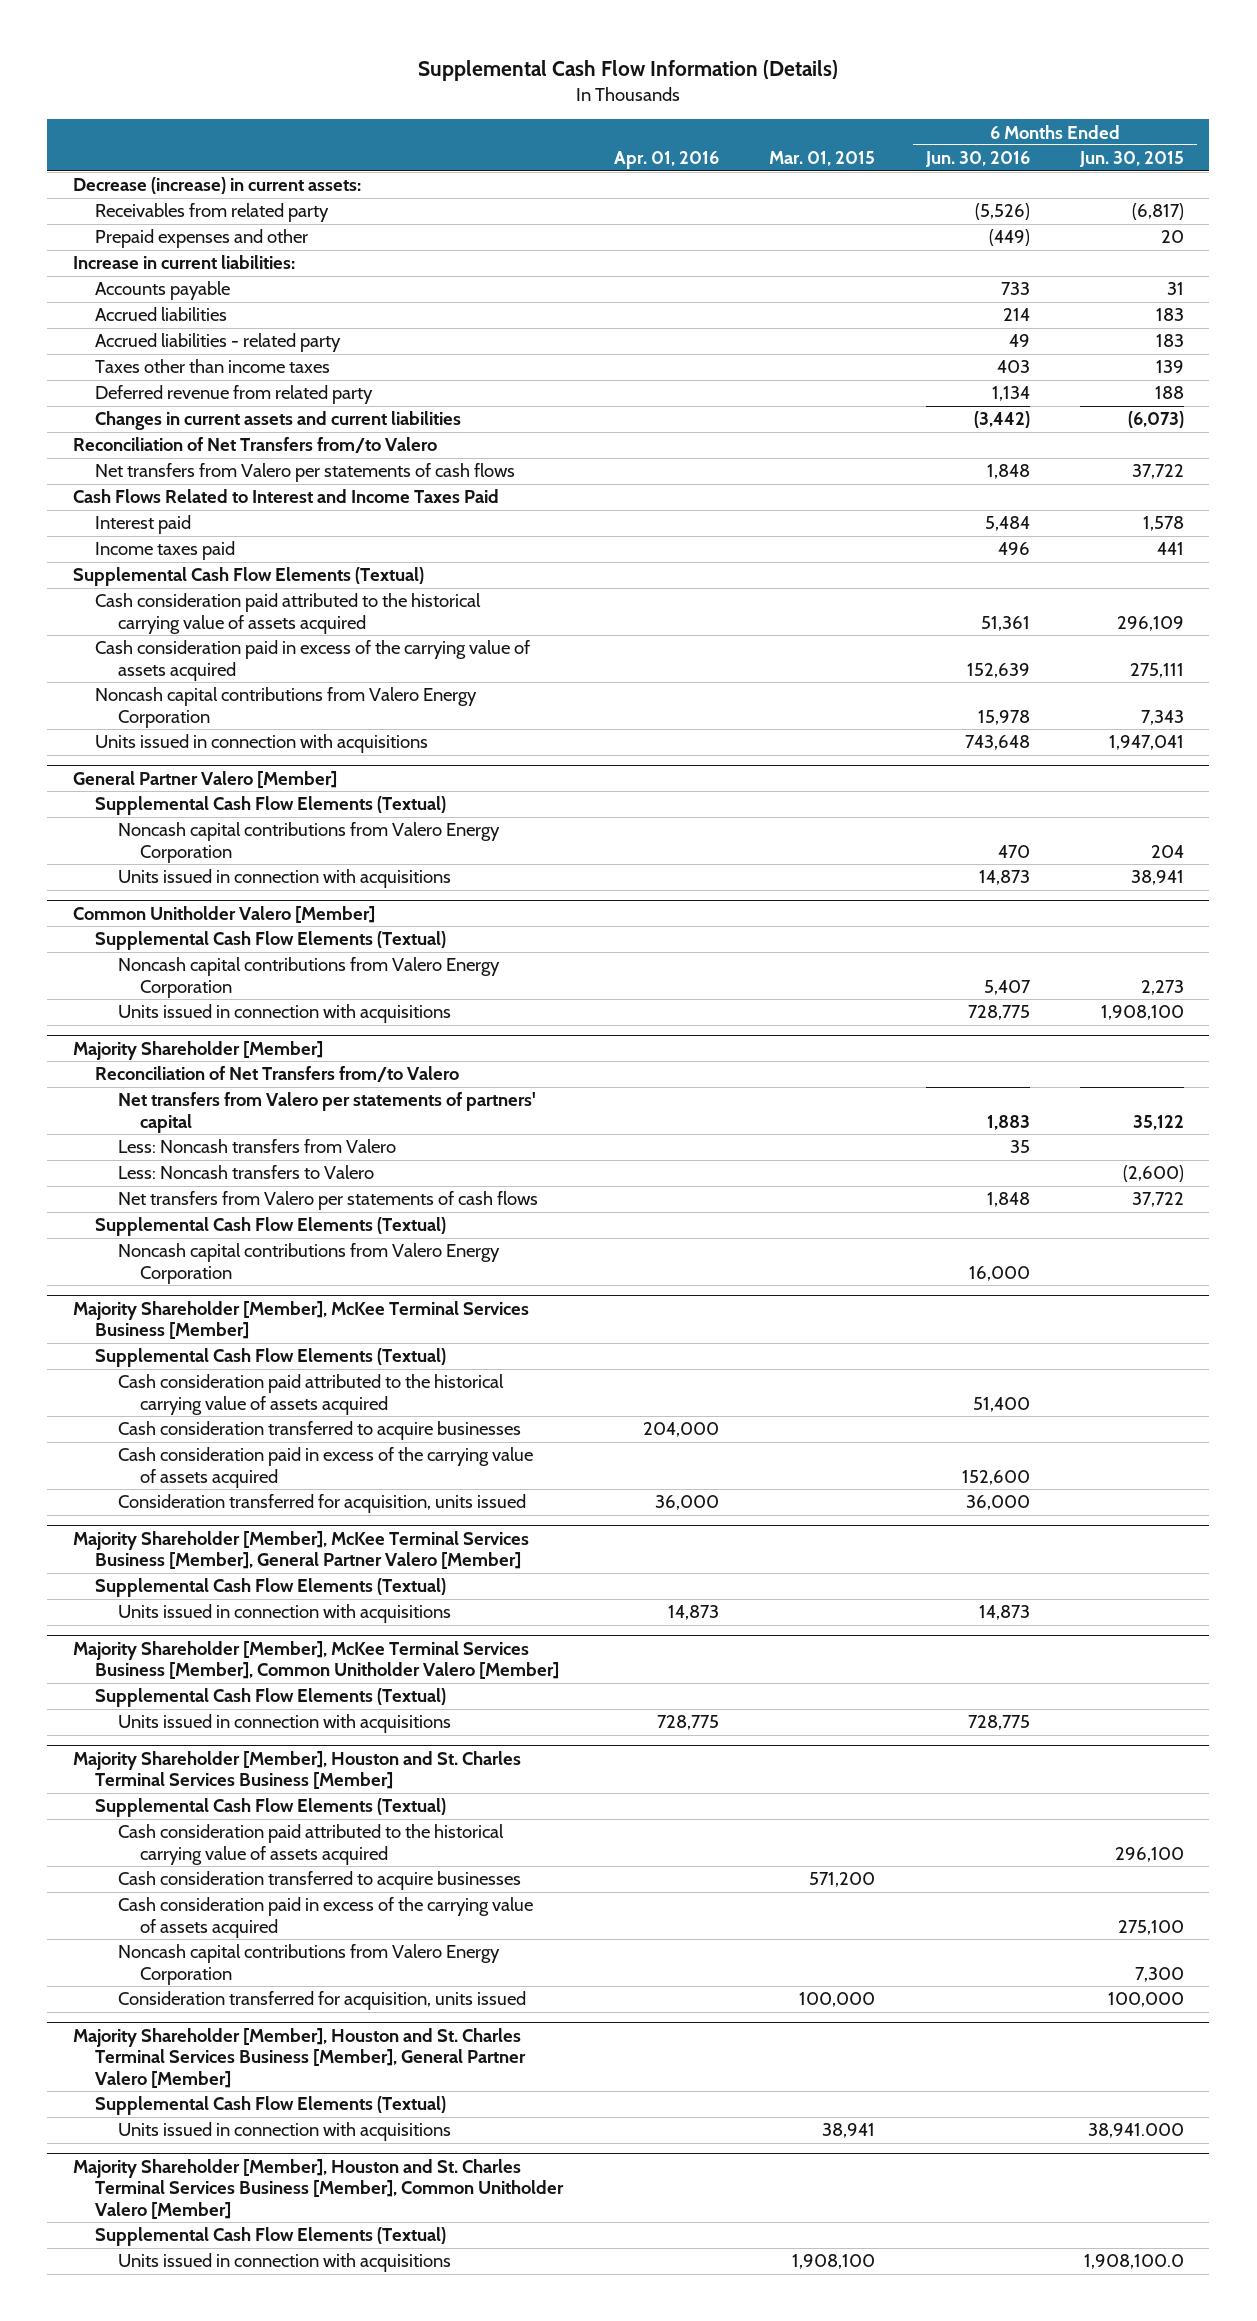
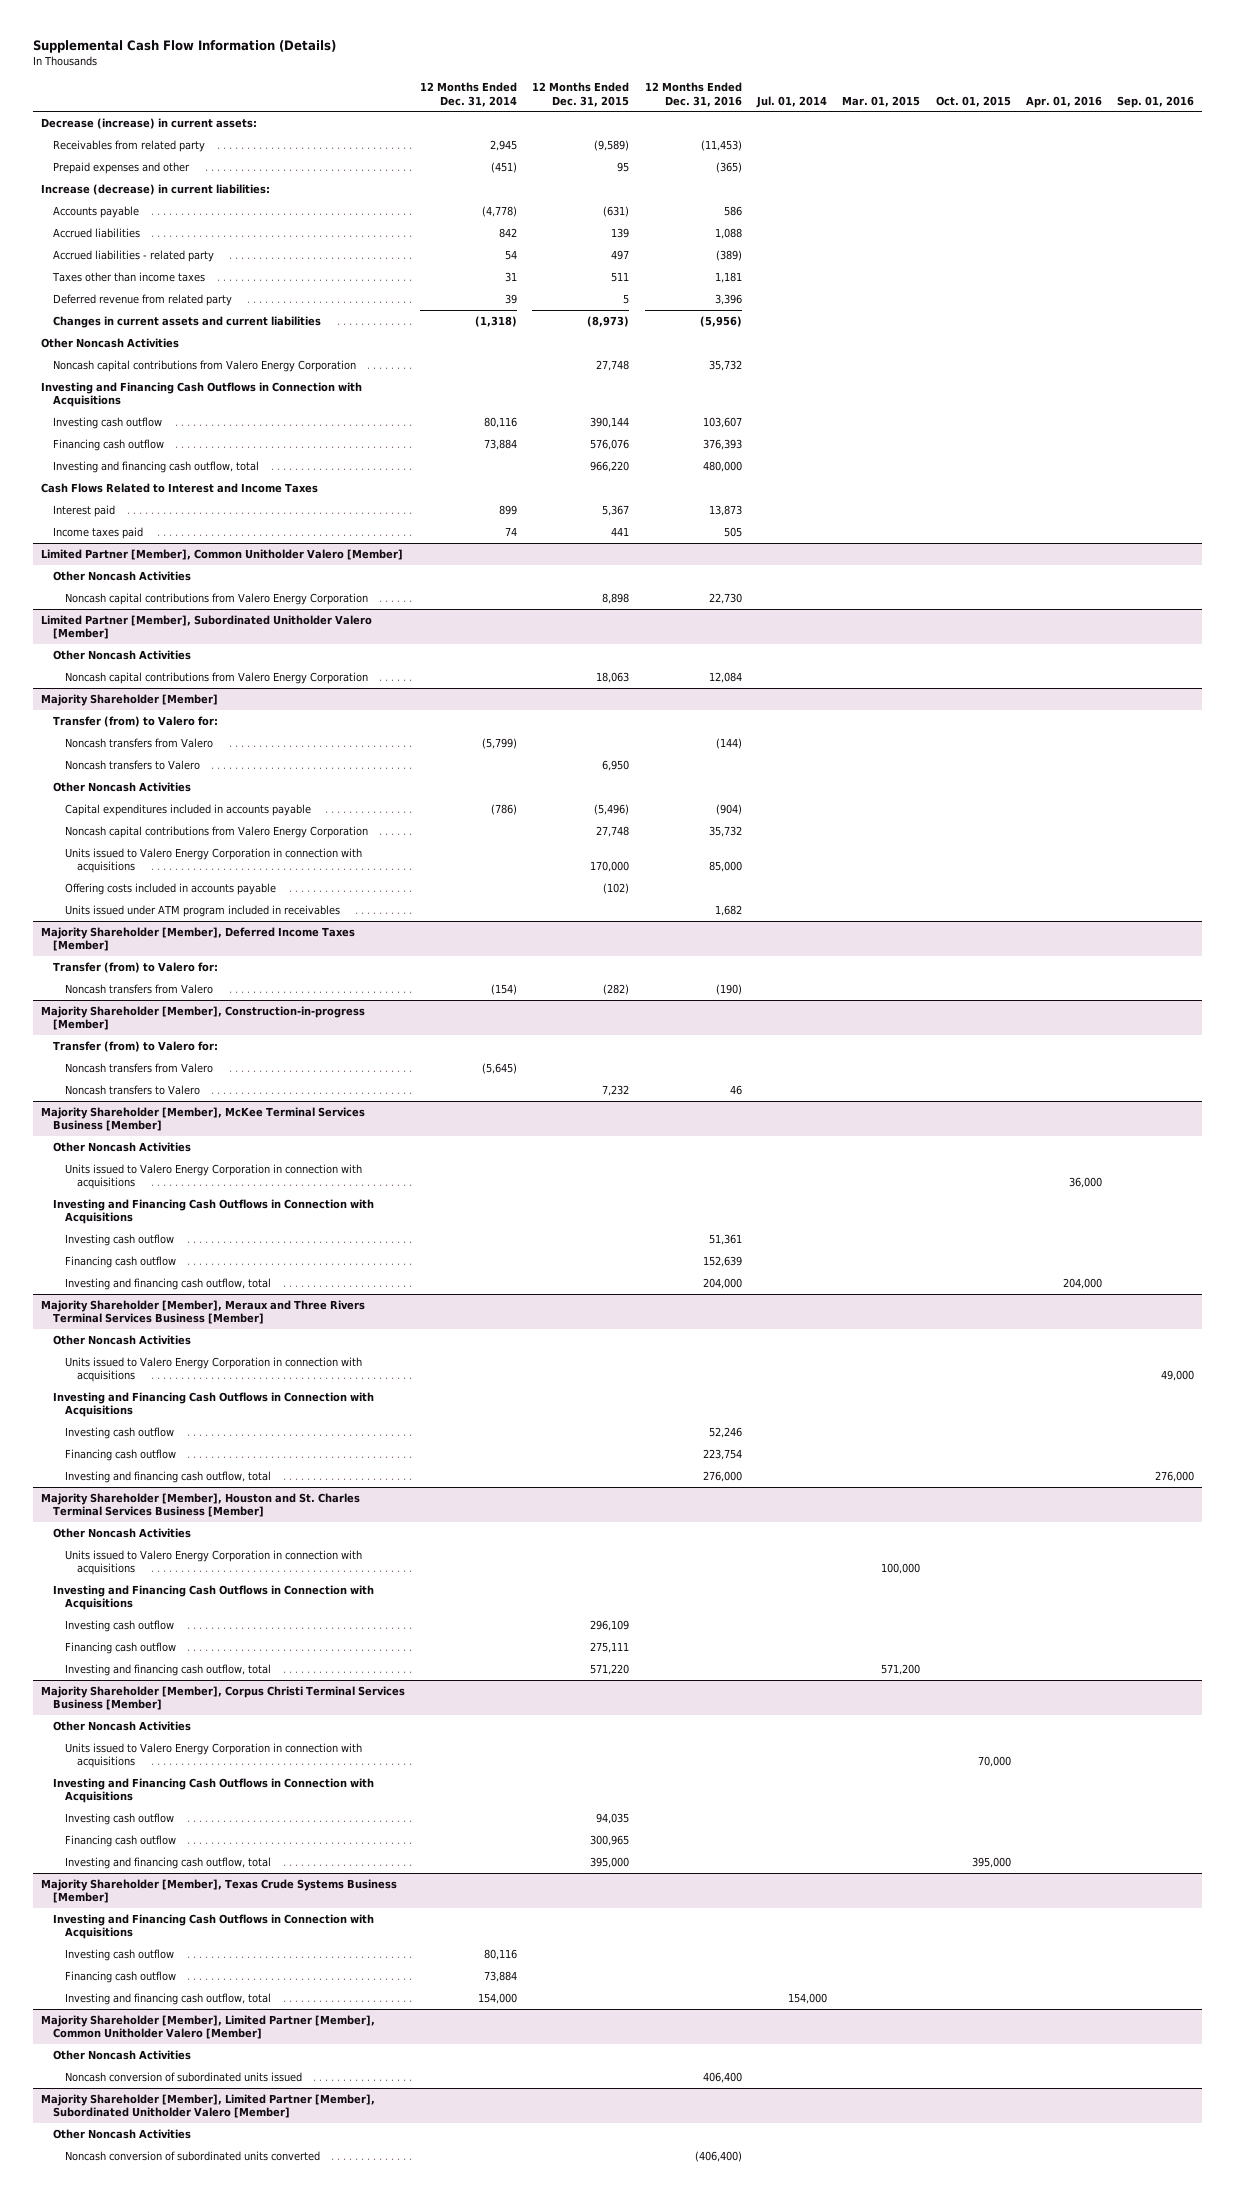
- | Apr. 01, 2016 | Mar. 01, 2015 | 6 Months Ended Jun. 30, 2016 | 6 Months Ended Jun. 30, 2015
+ | 12 Months Ended Dec. 31, 2014 | 12 Months Ended Dec. 31, 2015 | 12 Months Ended Dec. 31, 2016 | Jul. 01, 2014 | Mar. 01, 2015 | Oct. 01, 2015 | Apr. 01, 2016 | Sep. 01, 2016
- Increase in current liabilities:
+ Increase (decrease) in current liabilities:
- Reconciliation of Net Transfers from/to Valero
- Net transfers from Valero per statements of cash flows | | | 1,848 | 37,722
- Cash Flows Related to Interest and Income Taxes Paid
+ Other Noncash Activities
moved up: Noncash capital contributions from Valero Energy Corporation | | 27,748 | 35,732 | | | | |
+ Investing and Financing Cash Outflows in Connection with Acquisitions
+ Investing cash outflow | 80,116 | 390,144 | 103,607 | | | | |
+ Financing cash outflow | 73,884 | 576,076 | 376,393 | | | | |
+ Investing and financing cash outflow, total | | 966,220 | 480,000 | | | | |
+ Cash Flows Related to Interest and Income Taxes
- Supplemental Cash Flow Elements (Textual)
- Cash consideration paid attributed to the historical carrying value of assets acquired | | | 51,361 | 296,109
- Cash consideration paid in excess of the carrying value of assets acquired | | | 152,639 | 275,111
- Units issued in connection with acquisitions | | | 743,648 | 1,947,041
- General Partner Valero [Member]
- Supplemental Cash Flow Elements (Textual)
- Noncash capital contributions from Valero Energy Corporation | | | 470 | 204
- Units issued in connection with acquisitions | | | 14,873 | 38,941
- Common Unitholder Valero [Member]
- Supplemental Cash Flow Elements (Textual)
+ Limited Partner [Member], Common Unitholder Valero [Member]
+ Other Noncash Activities
- Units issued in connection with acquisitions | | | 728,775 | 1,908,100
+ Limited Partner [Member], Subordinated Unitholder Valero [Member]
+ Other Noncash Activities
+ Noncash capital contributions from Valero Energy Corporation | | 18,063 | 12,084 | | | | |
@ Majority Shareholder [Member]
- Reconciliation of Net Transfers from/to Valero
- Net transfers from Valero per statements of partners' capital | | | 1,883 | 35,122
- Less: Noncash transfers from Valero | | | 35 |
- Less: Noncash transfers to Valero | | | | (2,600)
- Net transfers from Valero per statements of cash flows | | | 1,848 | 37,722
- Supplemental Cash Flow Elements (Textual)
+ Transfer (from) to Valero for:
+ Noncash transfers from Valero | (5,799) | | (144) | | | | |
+ Noncash transfers to Valero | | 6,950 | | | | | |
+ Other Noncash Activities
+ Capital expenditures included in accounts payable | (786) | (5,496) | (904) | | | | |
+ Units issued to Valero Energy Corporation in connection with acquisitions | | 170,000 | 85,000 | | | | |
+ Offering costs included in accounts payable | | (102) | | | | | |
+ Units issued under ATM program included in receivables | | | 1,682 | | | | |
+ Majority Shareholder [Member], Deferred Income Taxes [Member]
+ Transfer (from) to Valero for:
+ Noncash transfers from Valero | (154) | (282) | (190) | | | | |
+ Majority Shareholder [Member], Construction-in-progress [Member]
+ Transfer (from) to Valero for:
+ Noncash transfers from Valero | (5,645) | | | | | | |
+ Noncash transfers to Valero | | 7,232 | 46 | | | | |
@ Majority Shareholder [Member], McKee Terminal Services Business [Member]
- Supplemental Cash Flow Elements (Textual)
- Cash consideration paid attributed to the historical carrying value of assets acquired | | | 51,400 |
- Cash consideration transferred to acquire businesses | 204,000 | | |
- Cash consideration paid in excess of the carrying value of assets acquired | | | 152,600 |
- Consideration transferred for acquisition, units issued | 36,000 | | 36,000 |
- Majority Shareholder [Member], McKee Terminal Services Business [Member], General Partner Valero [Member]
- Supplemental Cash Flow Elements (Textual)
- Units issued in connection with acquisitions | 14,873 | | 14,873 |
- Majority Shareholder [Member], McKee Terminal Services Business [Member], Common Unitholder Valero [Member]
- Supplemental Cash Flow Elements (Textual)
- Units issued in connection with acquisitions | 728,775 | | 728,775 |
@ Majority Shareholder [Member], McKee Terminal Services Business [Member]
+ Other Noncash Activities
+ Units issued to Valero Energy Corporation in connection with acquisitions | | | | | | | 36,000 |
+ Investing and Financing Cash Outflows in Connection with Acquisitions
+ Investing cash outflow | | | 51,361 | | | | |
+ Financing cash outflow | | | 152,639 | | | | |
+ Investing and financing cash outflow, total | | | 204,000 | | | | 204,000 |
+ Majority Shareholder [Member], Meraux and Three Rivers Terminal Services Business [Member]
+ Other Noncash Activities
+ Units issued to Valero Energy Corporation in connection with acquisitions | | | | | | | | 49,000
+ Investing and Financing Cash Outflows in Connection with Acquisitions
+ Investing cash outflow | | | 52,246 | | | | |
+ Financing cash outflow | | | 223,754 | | | | |
+ Investing and financing cash outflow, total | | | 276,000 | | | | | 276,000
@ Majority Shareholder [Member], Houston and St. Charles Terminal Services Business [Member]
- Supplemental Cash Flow Elements (Textual)
- Cash consideration paid attributed to the historical carrying value of assets acquired | | | | 296,100
- Cash consideration transferred to acquire businesses | | 571,200 | |
- Cash consideration paid in excess of the carrying value of assets acquired | | | | 275,100
- Noncash capital contributions from Valero Energy Corporation | | | | 7,300
- Consideration transferred for acquisition, units issued | | 100,000 | | 100,000
- Majority Shareholder [Member], Houston and St. Charles Terminal Services Business [Member], General Partner Valero [Member]
- Supplemental Cash Flow Elements (Textual)
- Units issued in connection with acquisitions | | 38,941 | | 38,941.000
- Majority Shareholder [Member], Houston and St. Charles Terminal Services Business [Member], Common Unitholder Valero [Member]
- Supplemental Cash Flow Elements (Textual)
- Units issued in connection with acquisitions | | 1,908,100 | | 1,908,100.0
@ Majority Shareholder [Member], Houston and St. Charles Terminal Services Business [Member]
+ Other Noncash Activities
+ Units issued to Valero Energy Corporation in connection with acquisitions | | | | | 100,000 | | |
+ Investing and Financing Cash Outflows in Connection with Acquisitions
+ Investing cash outflow | | 296,109 | | | | | |
+ Financing cash outflow | | 275,111 | | | | | |
+ Investing and financing cash outflow, total | | 571,220 | | | 571,200 | | |
+ Majority Shareholder [Member], Corpus Christi Terminal Services Business [Member]
+ Other Noncash Activities
+ Units issued to Valero Energy Corporation in connection with acquisitions | | | | | | 70,000 | |
+ Investing and Financing Cash Outflows in Connection with Acquisitions
+ Investing cash outflow | | 94,035 | | | | | |
+ Financing cash outflow | | 300,965 | | | | | |
+ Investing and financing cash outflow, total | | 395,000 | | | | 395,000 | |
+ Majority Shareholder [Member], Texas Crude Systems Business [Member]
+ Investing and Financing Cash Outflows in Connection with Acquisitions
+ Investing cash outflow | 80,116 | | | | | | |
+ Financing cash outflow | 73,884 | | | | | | |
+ Investing and financing cash outflow, total | 154,000 | | | 154,000 | | | |
+ Majority Shareholder [Member], Limited Partner [Member], Common Unitholder Valero [Member]
+ Other Noncash Activities
+ Noncash conversion of subordinated units issued | | | 406,400 | | | | |
+ Majority Shareholder [Member], Limited Partner [Member], Subordinated Unitholder Valero [Member]
+ Other Noncash Activities
+ Noncash conversion of subordinated units converted | | | (406,400) | | | | |

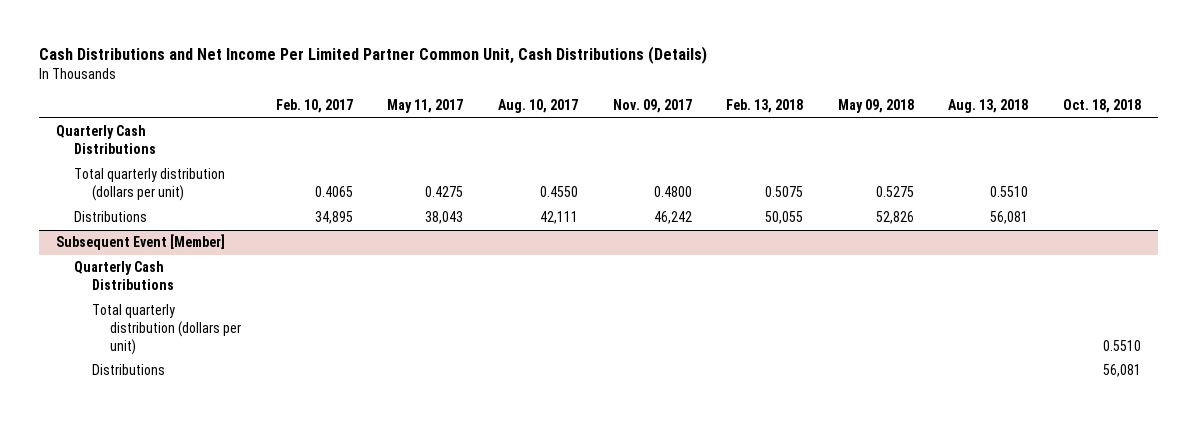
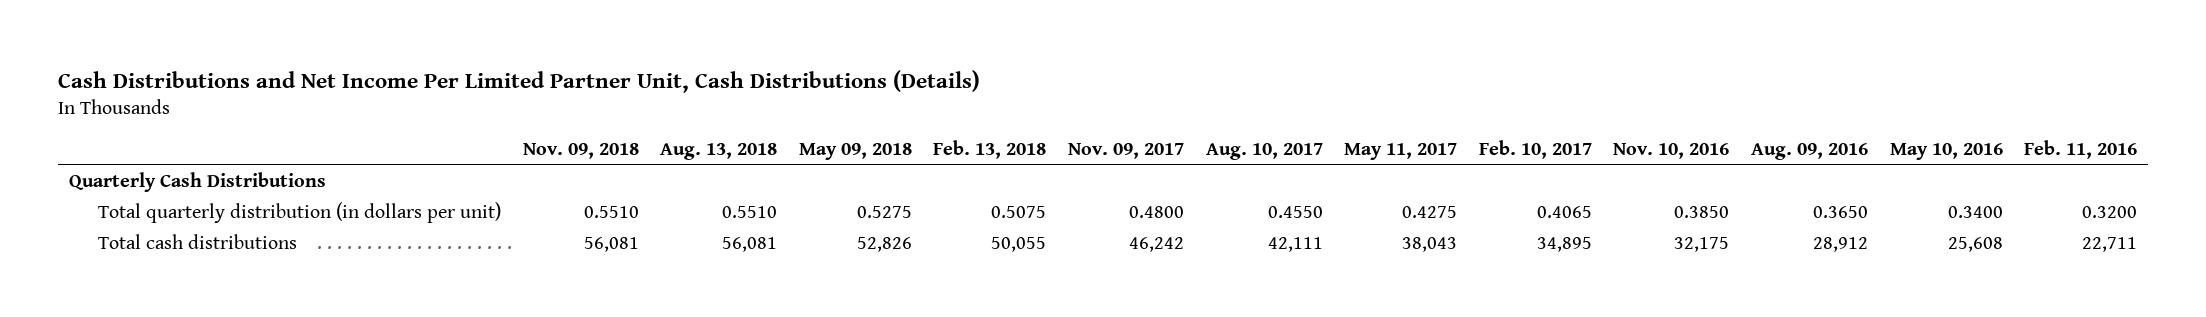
- Cash Distributions and Net Income Per Limited Partner Common Unit, Cash Distributions (Details)
+ Cash Distributions and Net Income Per Limited Partner Unit, Cash Distributions (Details)
- | Feb. 10, 2017 | May 11, 2017 | Aug. 10, 2017 | Nov. 09, 2017 | Feb. 13, 2018 | May 09, 2018 | Aug. 13, 2018 | Oct. 18, 2018
+ | Nov. 09, 2018 | Aug. 13, 2018 | May 09, 2018 | Feb. 13, 2018 | Nov. 09, 2017 | Aug. 10, 2017 | May 11, 2017 | Feb. 10, 2017 | Nov. 10, 2016 | Aug. 09, 2016 | May 10, 2016 | Feb. 11, 2016
- Total quarterly distribution (dollars per unit) | 0.4065 | 0.4275 | 0.4550 | 0.4800 | 0.5075 | 0.5275 | 0.5510 |
- Distributions | 34,895 | 38,043 | 42,111 | 46,242 | 50,055 | 52,826 | 56,081 |
- Subsequent Event [Member]
- Quarterly Cash Distributions
- Total quarterly distribution (dollars per unit) | | | | | | | | 0.5510
- Distributions | | | | | | | | 56,081
+ Total quarterly distribution (in dollars per unit) | 0.5510 | 0.5510 | 0.5275 | 0.5075 | 0.4800 | 0.4550 | 0.4275 | 0.4065 | 0.3850 | 0.3650 | 0.3400 | 0.3200
+ Total cash distributions | 56,081 | 56,081 | 52,826 | 50,055 | 46,242 | 42,111 | 38,043 | 34,895 | 32,175 | 28,912 | 25,608 | 22,711

